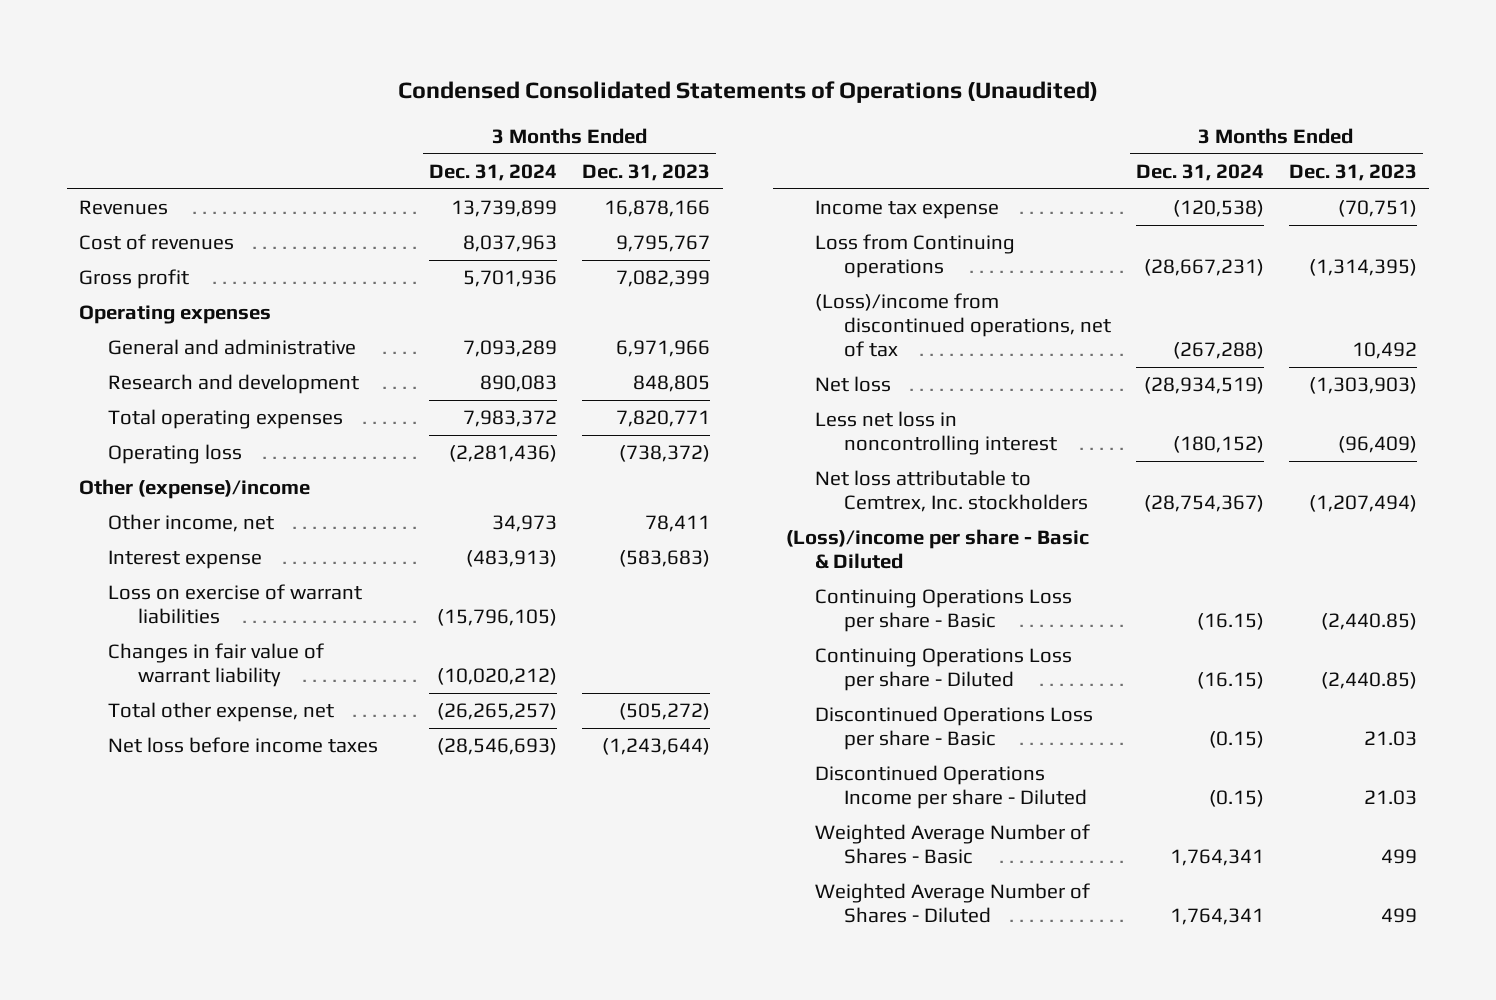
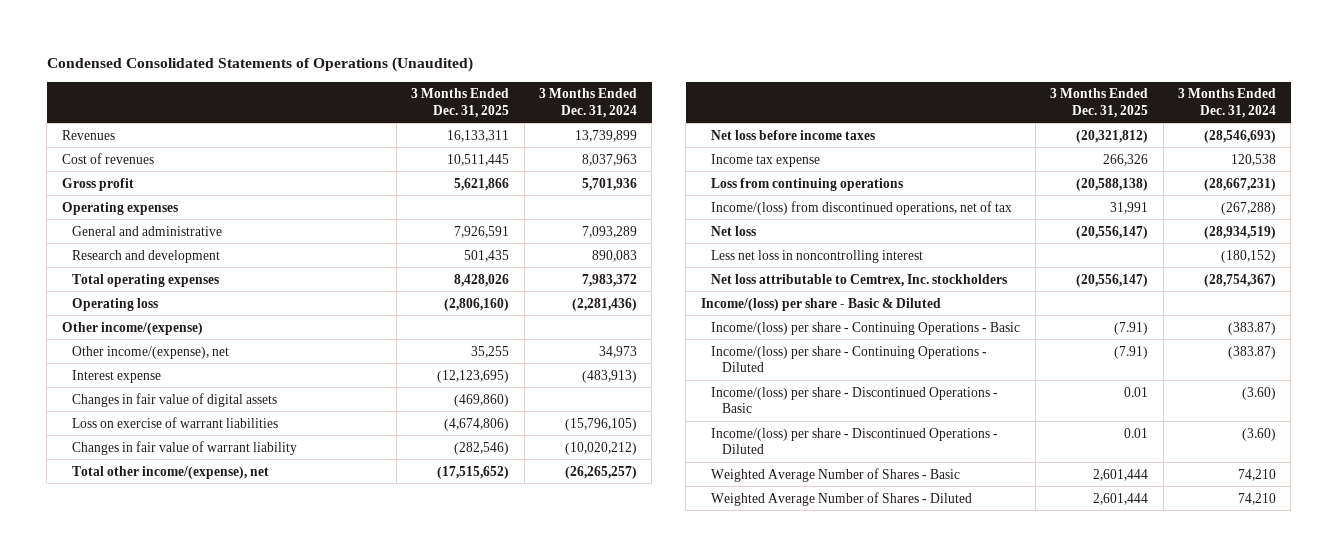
- | 3 Months Ended Dec. 31, 2024 | 3 Months Ended Dec. 31, 2023
+ | 3 Months Ended Dec. 31, 2025 | 3 Months Ended Dec. 31, 2024
- Other (expense)/income
- Other income, net | 34,973 | 78,411
+ Other income/(expense)
+ Other income/(expense), net | 35,255 | 34,973
+ Changes in fair value of digital assets | (469,860) |
- Total other expense, net | (26,265,257) | (505,272)
+ Total other income/(expense), net | (17,515,652) | (26,265,257)
- Income tax expense | (120,538) | (70,751)
- Loss from Continuing operations | (28,667,231) | (1,314,395)
- (Loss)/income from discontinued operations, net of tax | (267,288) | 10,492
+ Income tax expense | 266,326 | 120,538
+ Loss from continuing operations | (20,588,138) | (28,667,231)
+ Income/(loss) from discontinued operations, net of tax | 31,991 | (267,288)
- (Loss)/income per share - Basic & Diluted
- Continuing Operations Loss per share - Basic | (16.15) | (2,440.85)
- Continuing Operations Loss per share - Diluted | (16.15) | (2,440.85)
- Discontinued Operations Loss per share - Basic | (0.15) | 21.03
- Discontinued Operations Income per share - Diluted | (0.15) | 21.03
- Weighted Average Number of Shares - Basic | 1,764,341 | 499
- Weighted Average Number of Shares - Diluted | 1,764,341 | 499
+ Income/(loss) per share - Basic & Diluted
+ Income/(loss) per share - Continuing Operations - Basic | (7.91) | (383.87)
+ Income/(loss) per share - Continuing Operations - Diluted | (7.91) | (383.87)
+ Income/(loss) per share - Discontinued Operations - Basic | 0.01 | (3.60)
+ Income/(loss) per share - Discontinued Operations - Diluted | 0.01 | (3.60)
+ Weighted Average Number of Shares - Basic | 2,601,444 | 74,210
+ Weighted Average Number of Shares - Diluted | 2,601,444 | 74,210

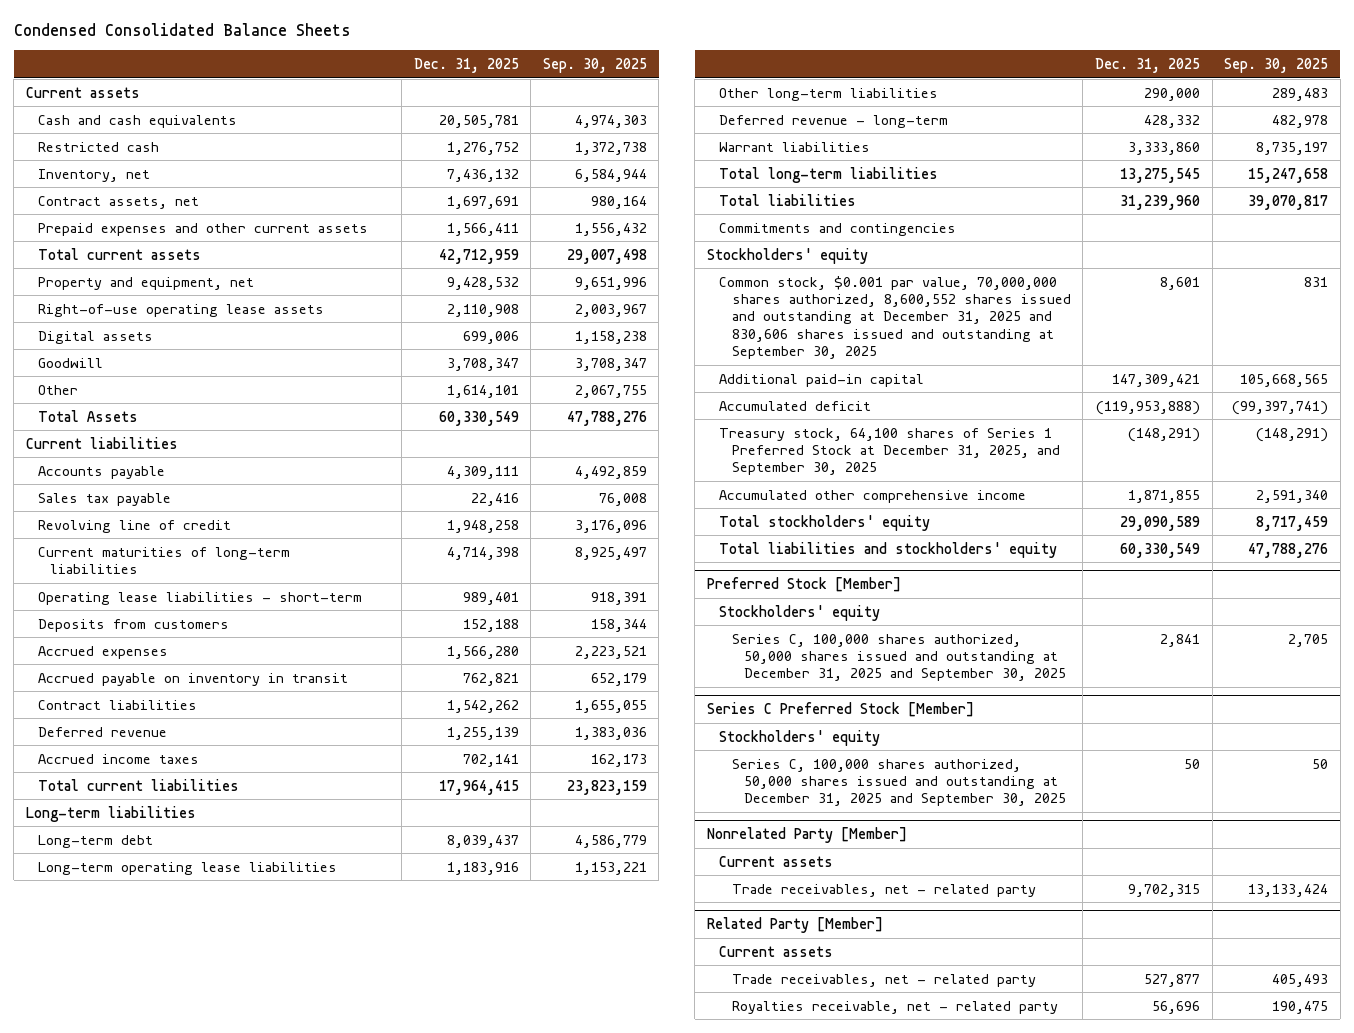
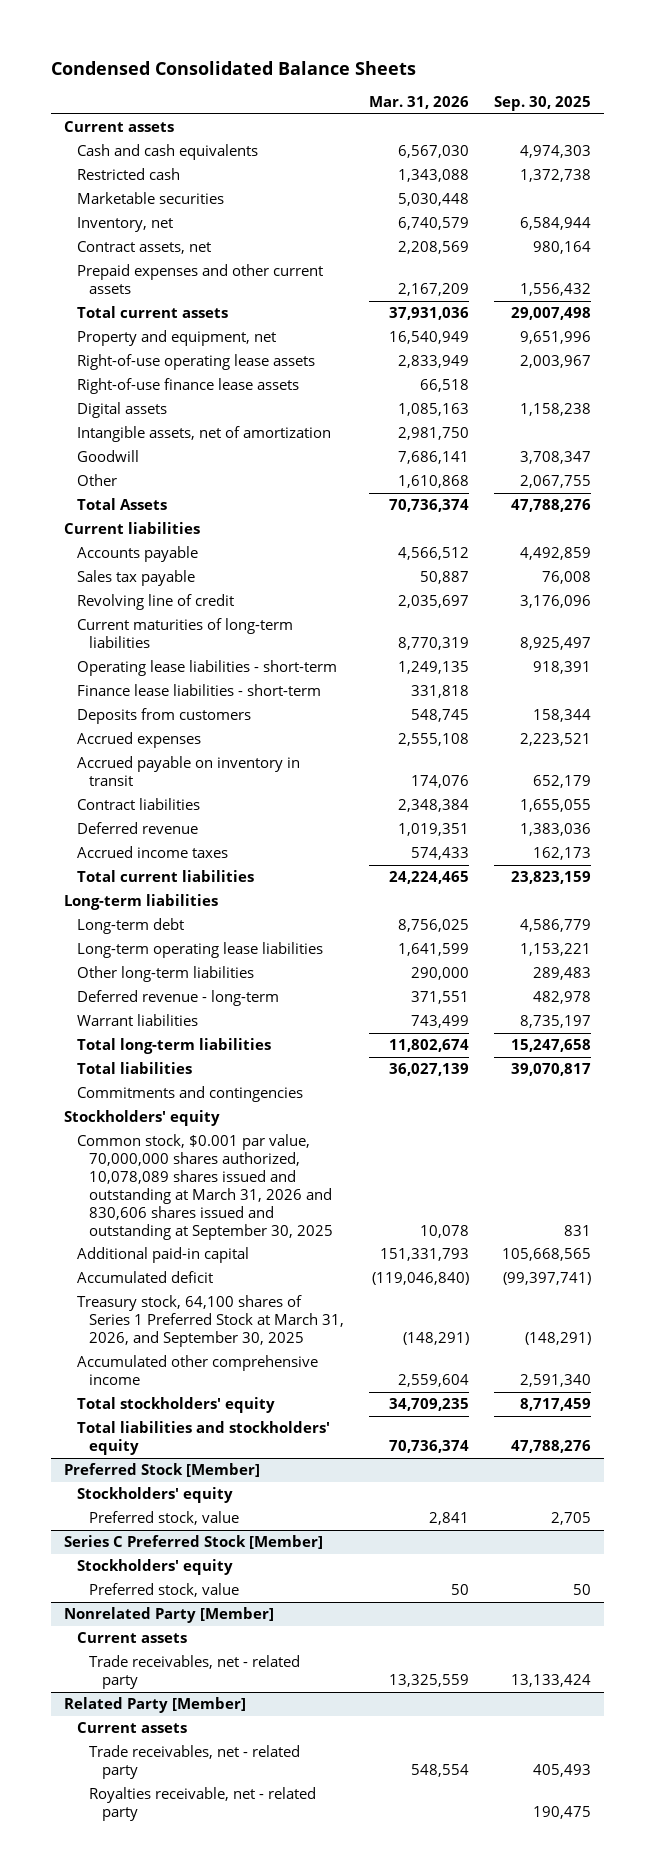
- | Dec. 31, 2025 | Sep. 30, 2025
+ | Mar. 31, 2026 | Sep. 30, 2025
+ Marketable securities | 5,030,448 |
+ Right-of-use finance lease assets | 66,518 |
+ Intangible assets, net of amortization | 2,981,750 |
+ Finance lease liabilities - short-term | 331,818 |
- Common stock, $0.001 par value, 70,000,000 shares authorized, 8,600,552 shares issued and outstanding at December 31, 2025 and 830,606 shares issued and outstanding at September 30, 2025 | 8,601 | 831
+ Common stock, $0.001 par value, 70,000,000 shares authorized, 10,078,089 shares issued and outstanding at March 31, 2026 and 830,606 shares issued and outstanding at September 30, 2025 | 10,078 | 831
- Treasury stock, 64,100 shares of Series 1 Preferred Stock at December 31, 2025, and September 30, 2025 | (148,291) | (148,291)
+ Treasury stock, 64,100 shares of Series 1 Preferred Stock at March 31, 2026, and September 30, 2025 | (148,291) | (148,291)
@ Preferred Stock [Member]
- Series C, 100,000 shares authorized, 50,000 shares issued and outstanding at December 31, 2025 and September 30, 2025 | 2,841 | 2,705
+ Preferred stock, value | 2,841 | 2,705
@ Series C Preferred Stock [Member]
- Series C, 100,000 shares authorized, 50,000 shares issued and outstanding at December 31, 2025 and September 30, 2025 | 50 | 50
+ Preferred stock, value | 50 | 50

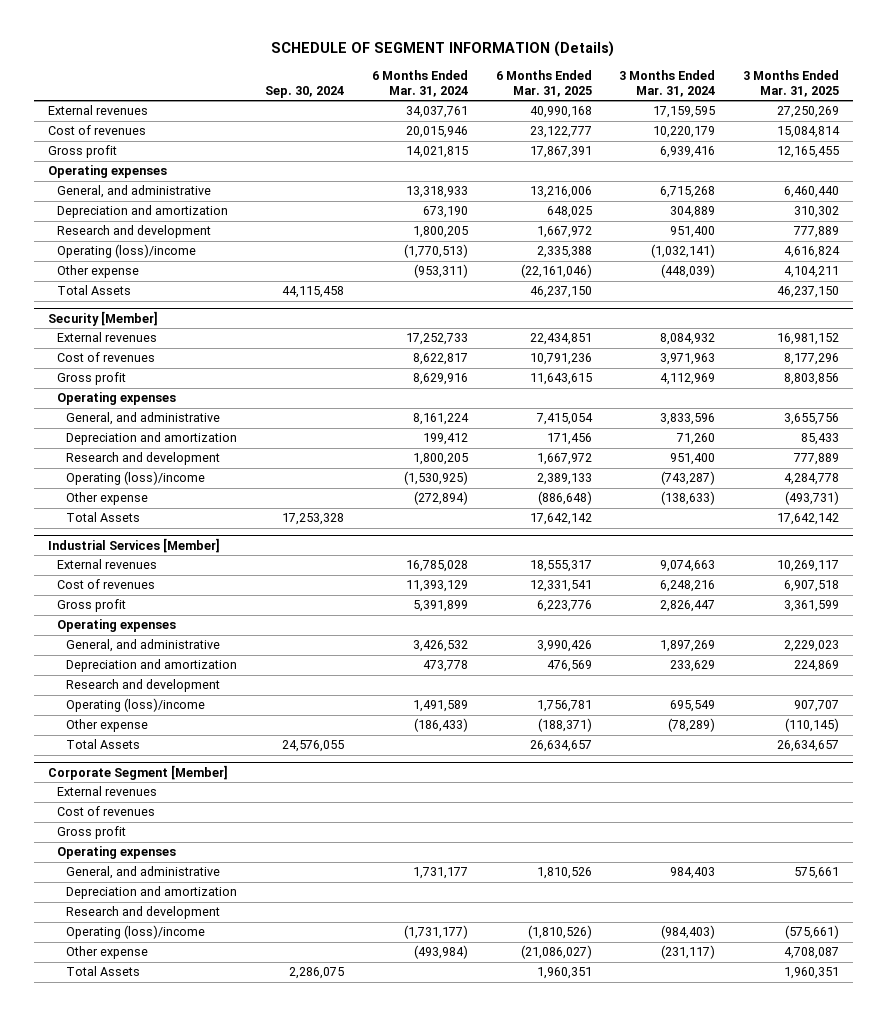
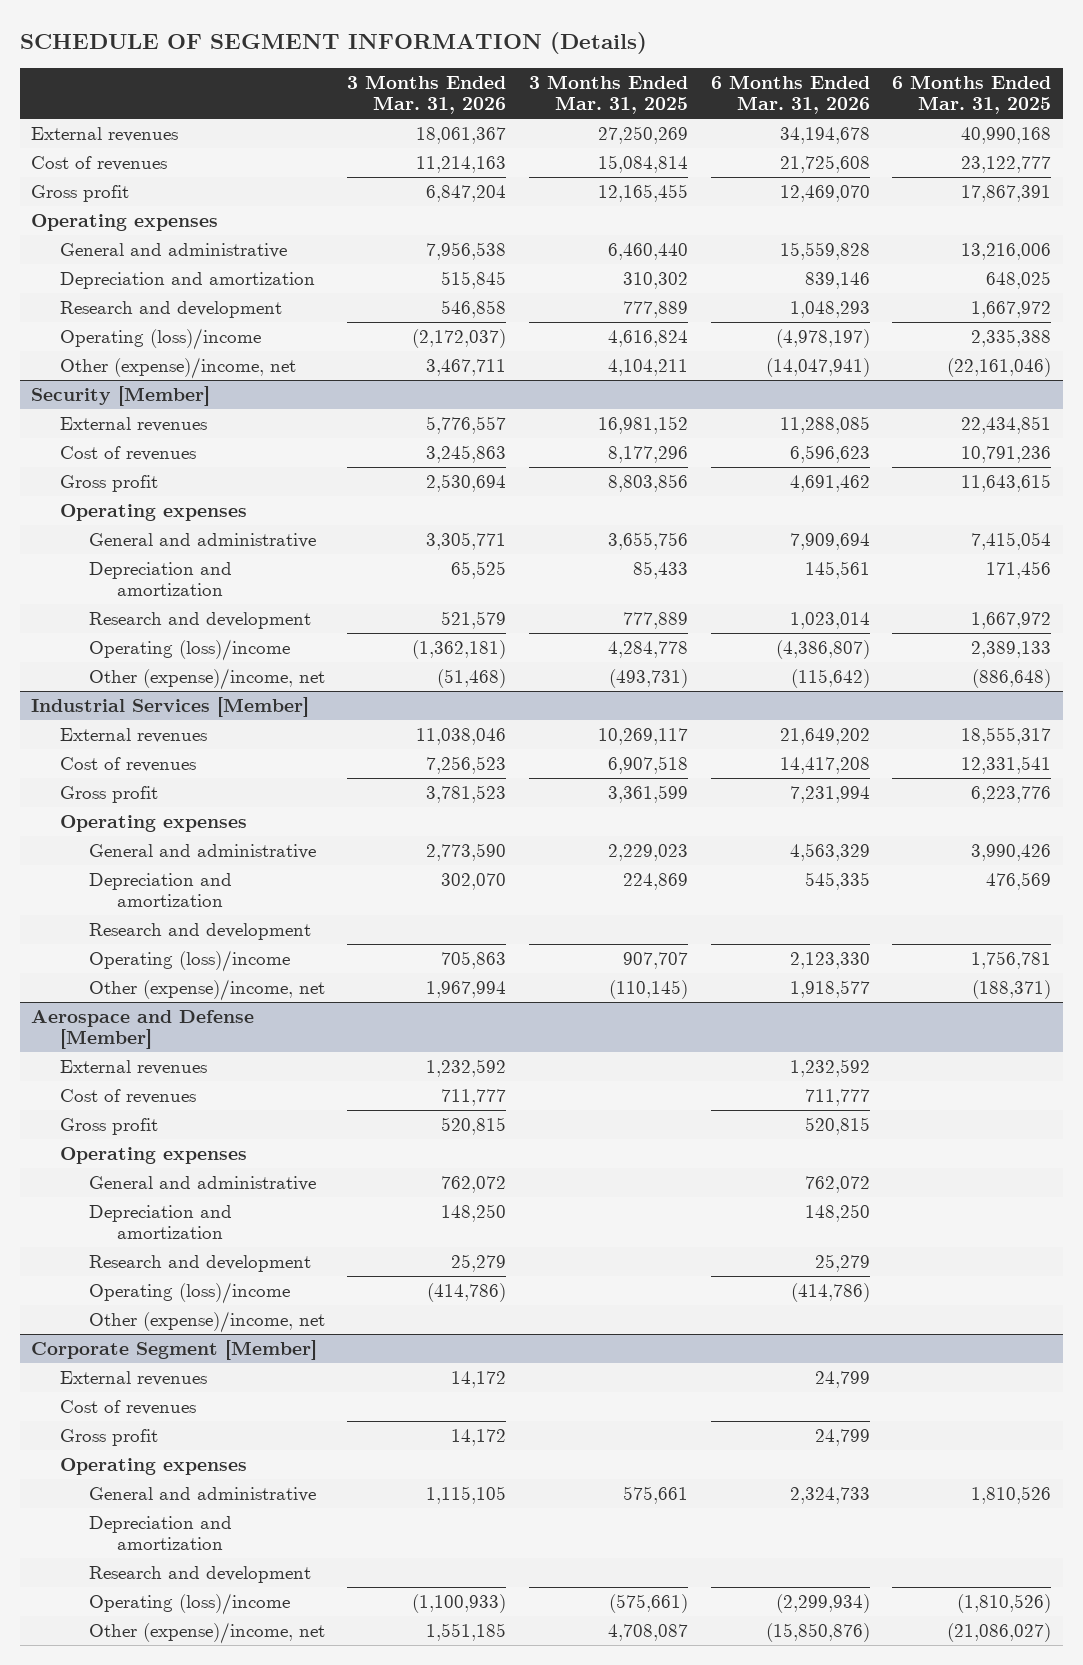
- | Sep. 30, 2024 | 6 Months Ended Mar. 31, 2024 | 6 Months Ended Mar. 31, 2025 | 3 Months Ended Mar. 31, 2024 | 3 Months Ended Mar. 31, 2025
+ | 3 Months Ended Mar. 31, 2026 | 3 Months Ended Mar. 31, 2025 | 6 Months Ended Mar. 31, 2026 | 6 Months Ended Mar. 31, 2025
- General, and administrative | | 13,318,933 | 13,216,006 | 6,715,268 | 6,460,440
+ General and administrative | 7,956,538 | 6,460,440 | 15,559,828 | 13,216,006
- Other expense | | (953,311) | (22,161,046) | (448,039) | 4,104,211
- Total Assets | 44,115,458 | | 46,237,150 | | 46,237,150
+ Other (expense)/income, net | 3,467,711 | 4,104,211 | (14,047,941) | (22,161,046)
@ Security [Member]
- General, and administrative | | 8,161,224 | 7,415,054 | 3,833,596 | 3,655,756
+ General and administrative | 3,305,771 | 3,655,756 | 7,909,694 | 7,415,054
- Other expense | | (272,894) | (886,648) | (138,633) | (493,731)
- Total Assets | 17,253,328 | | 17,642,142 | | 17,642,142
+ Other (expense)/income, net | (51,468) | (493,731) | (115,642) | (886,648)
@ Industrial Services [Member]
- General, and administrative | | 3,426,532 | 3,990,426 | 1,897,269 | 2,229,023
+ General and administrative | 2,773,590 | 2,229,023 | 4,563,329 | 3,990,426
- Other expense | | (186,433) | (188,371) | (78,289) | (110,145)
- Total Assets | 24,576,055 | | 26,634,657 | | 26,634,657
+ Other (expense)/income, net | 1,967,994 | (110,145) | 1,918,577 | (188,371)
+ Aerospace and Defense [Member]
+ External revenues | 1,232,592 | | 1,232,592 |
+ Cost of revenues | 711,777 | | 711,777 |
+ Gross profit | 520,815 | | 520,815 |
+ Operating expenses
+ General and administrative | 762,072 | | 762,072 |
+ Depreciation and amortization | 148,250 | | 148,250 |
+ Research and development | 25,279 | | 25,279 |
+ Operating (loss)/income | (414,786) | | (414,786) |
+ Other (expense)/income, net
@ Corporate Segment [Member]
- General, and administrative | | 1,731,177 | 1,810,526 | 984,403 | 575,661
+ General and administrative | 1,115,105 | 575,661 | 2,324,733 | 1,810,526
- Other expense | | (493,984) | (21,086,027) | (231,117) | 4,708,087
- Total Assets | 2,286,075 | | 1,960,351 | | 1,960,351
+ Other (expense)/income, net | 1,551,185 | 4,708,087 | (15,850,876) | (21,086,027)

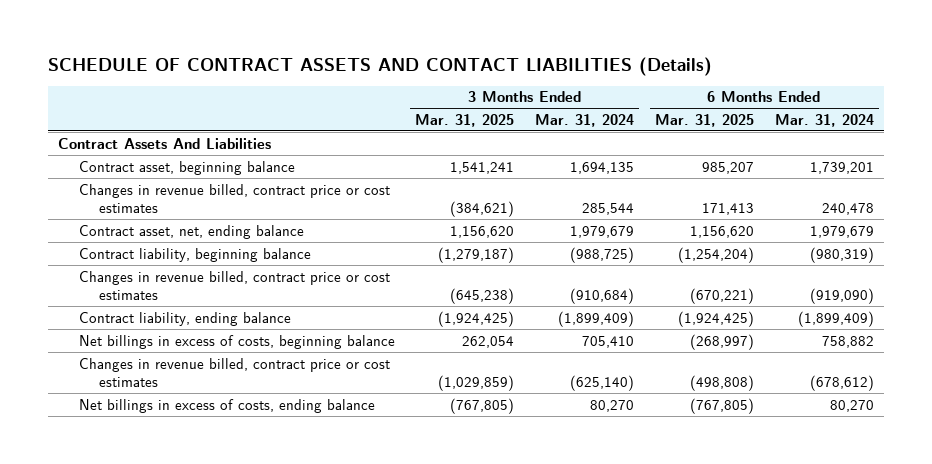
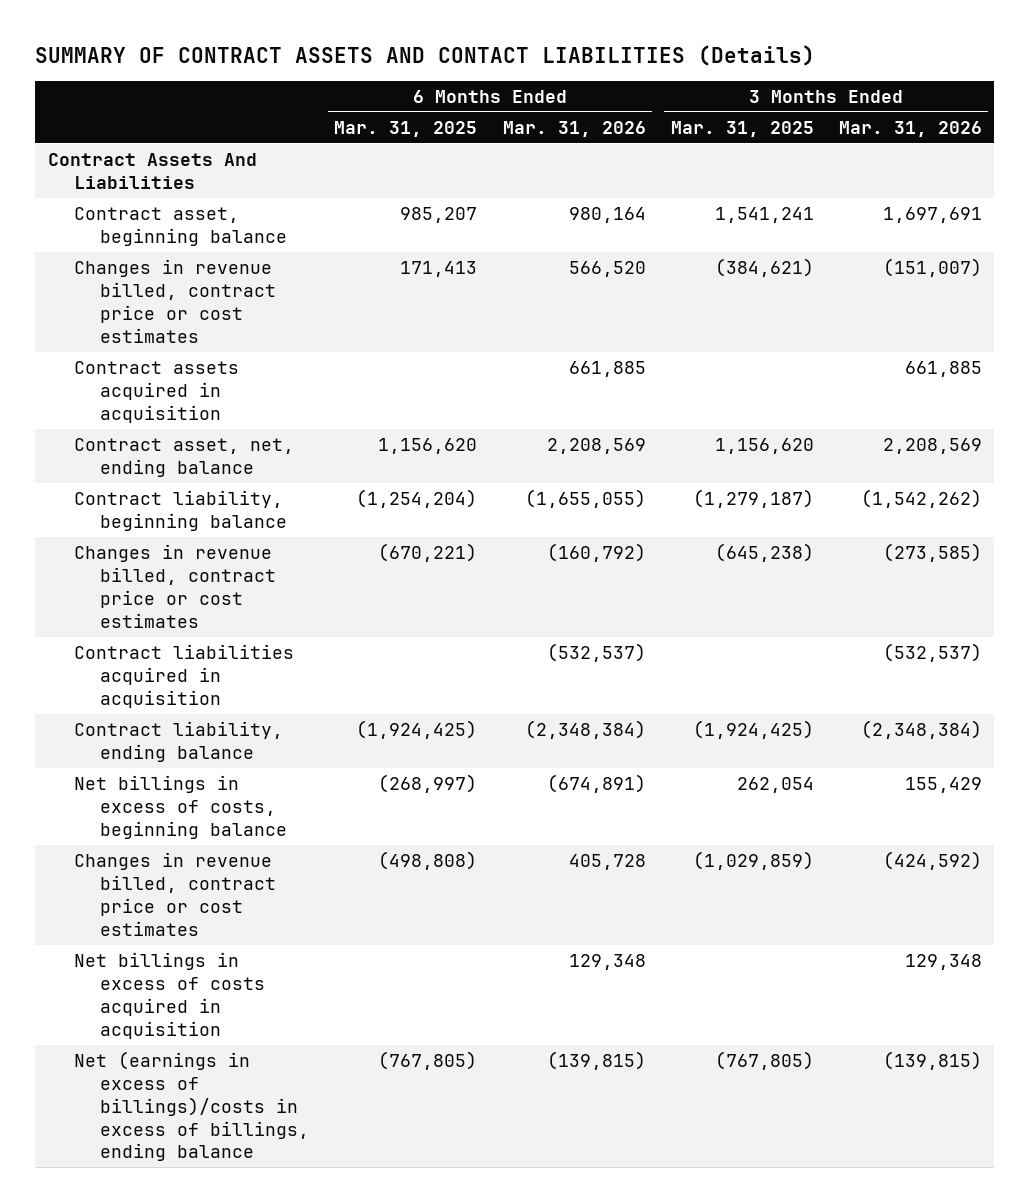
- SCHEDULE OF CONTRACT ASSETS AND CONTACT LIABILITIES (Details)
+ SUMMARY OF CONTRACT ASSETS AND CONTACT LIABILITIES (Details)
- | 3 Months Ended Mar. 31, 2025 | 3 Months Ended Mar. 31, 2024 | 6 Months Ended Mar. 31, 2025 | 6 Months Ended Mar. 31, 2024
+ | 6 Months Ended Mar. 31, 2025 | 6 Months Ended Mar. 31, 2026 | 3 Months Ended Mar. 31, 2025 | 3 Months Ended Mar. 31, 2026
+ Contract assets acquired in acquisition | | 661,885 | | 661,885
+ Contract liabilities acquired in acquisition | | (532,537) | | (532,537)
- Net billings in excess of costs, ending balance | (767,805) | 80,270 | (767,805) | 80,270
+ Net billings in excess of costs acquired in acquisition | | 129,348 | | 129,348
+ Net (earnings in excess of billings)/costs in excess of billings, ending balance | (767,805) | (139,815) | (767,805) | (139,815)

